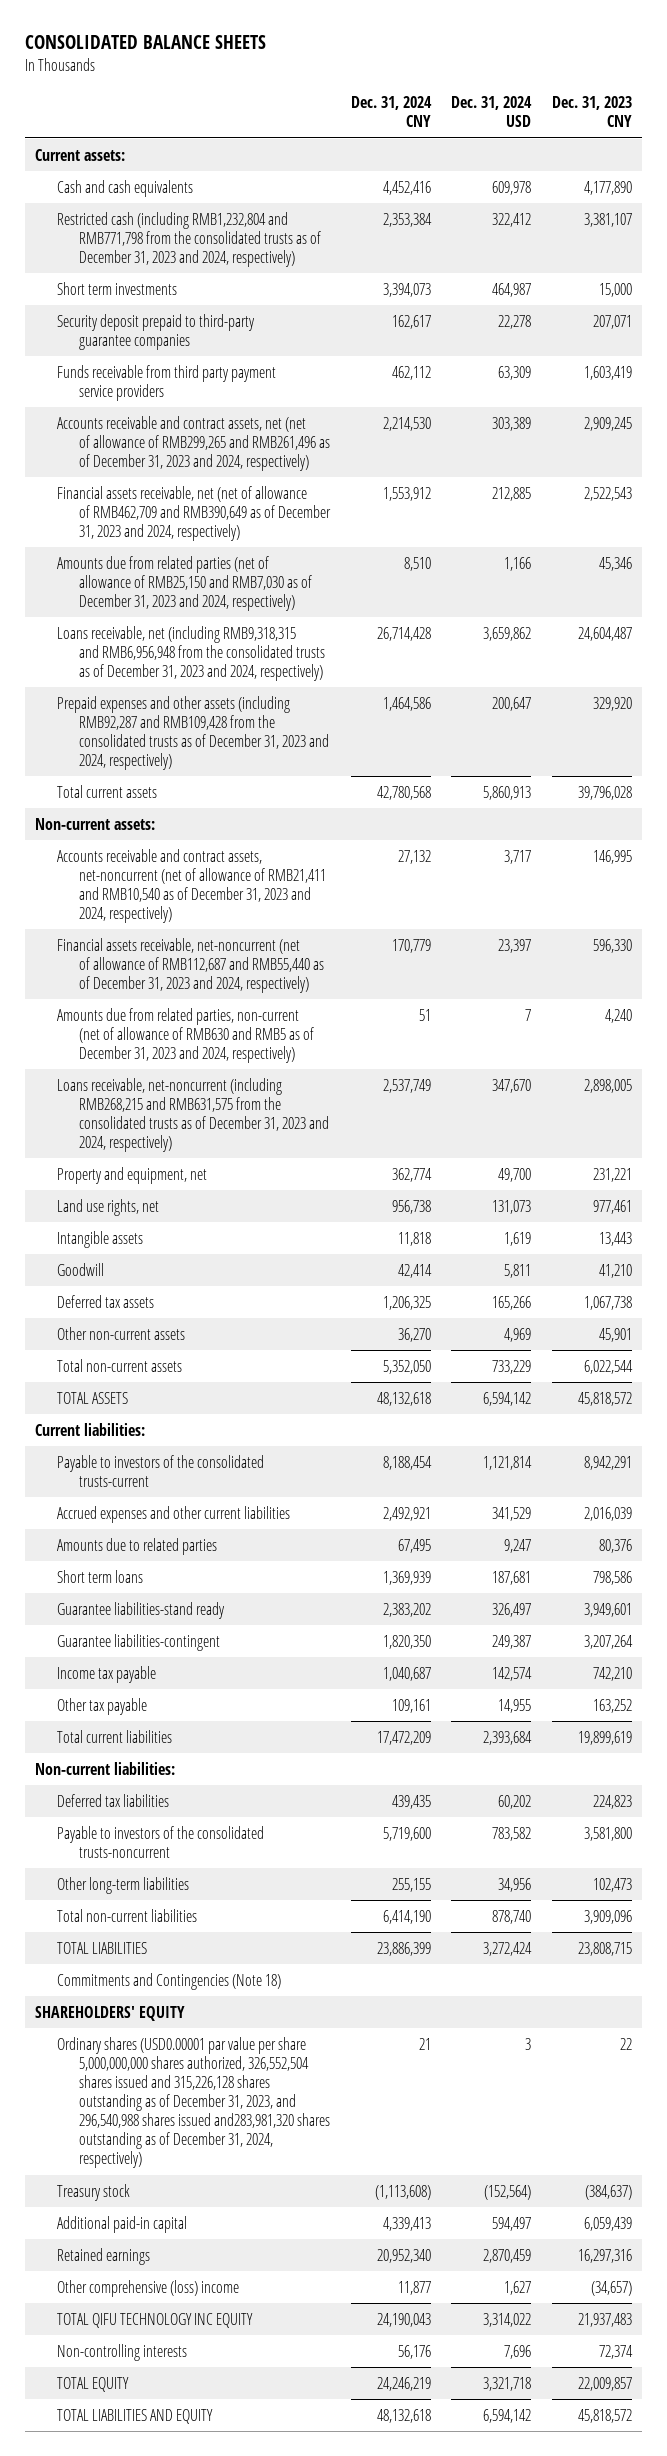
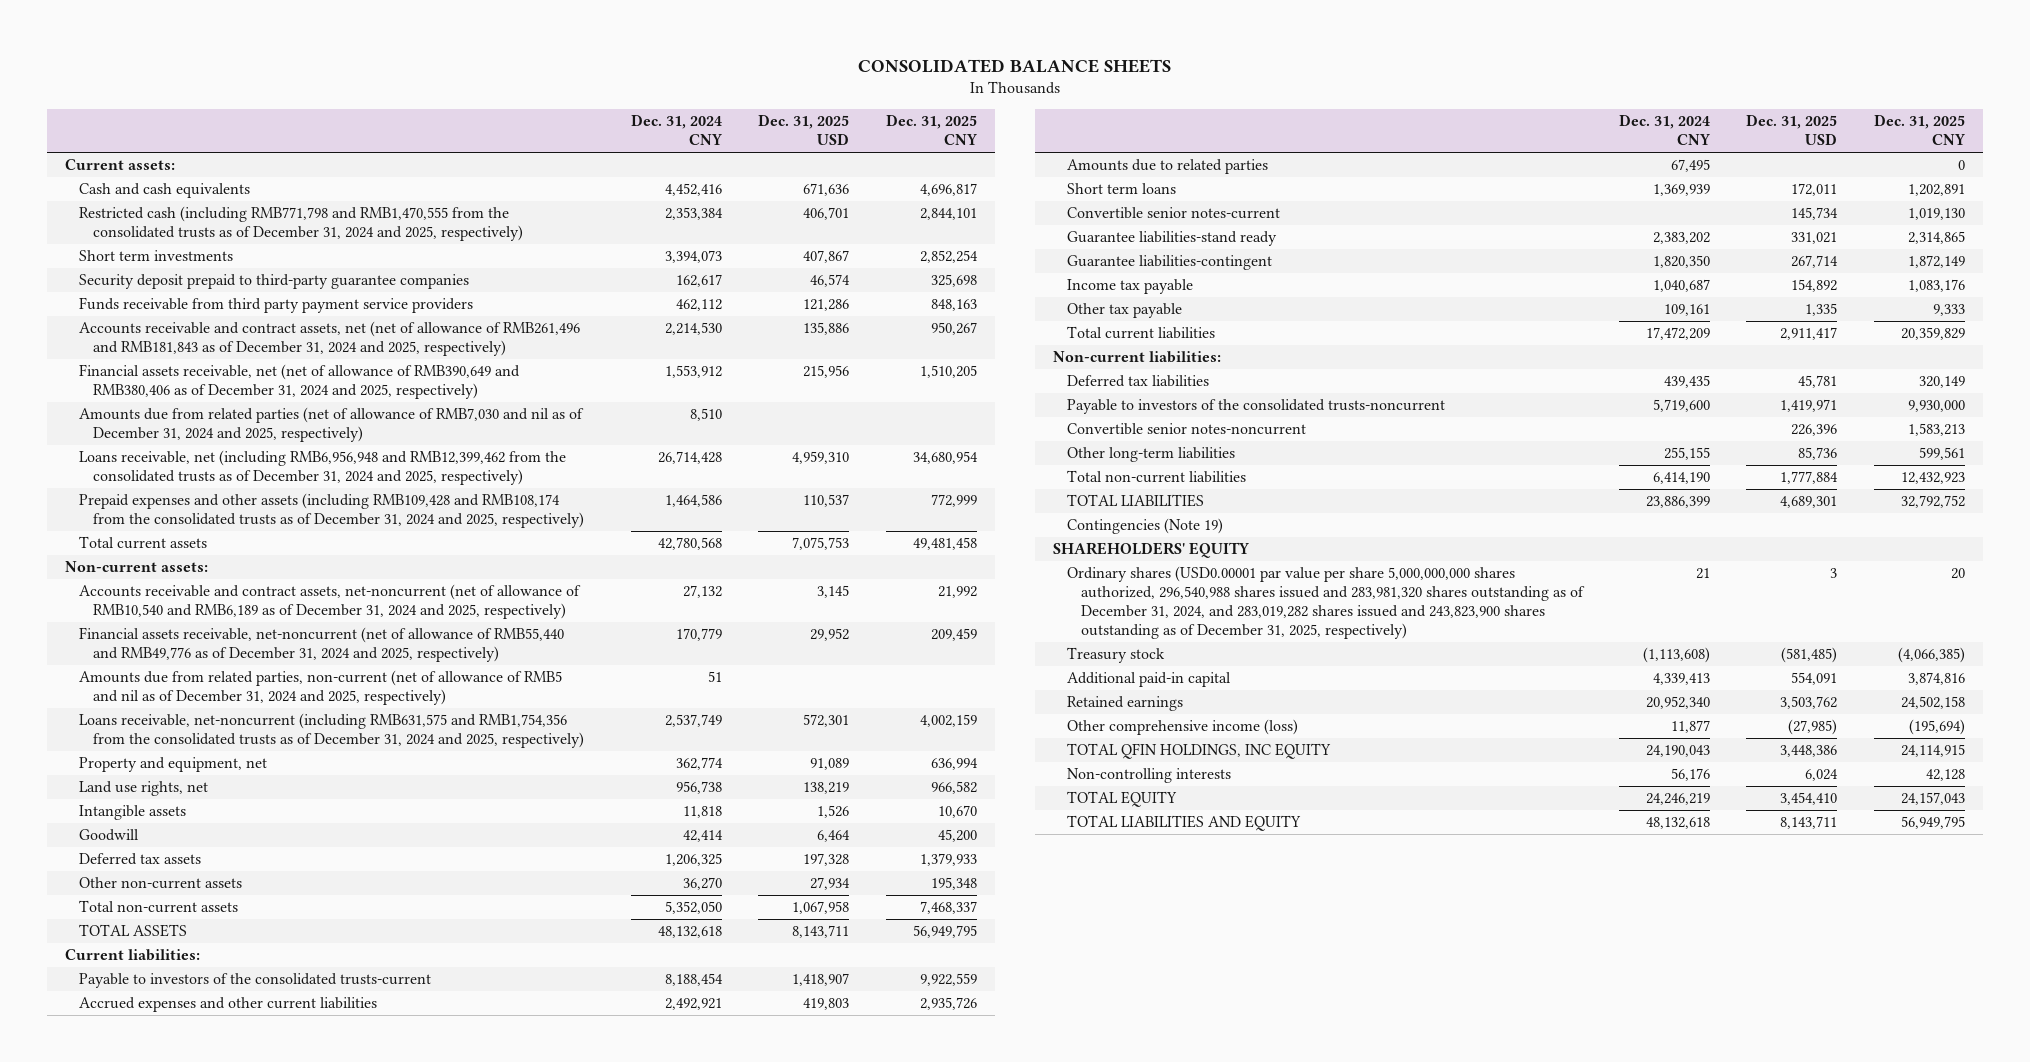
- | Dec. 31, 2024 CNY | Dec. 31, 2024 USD | Dec. 31, 2023 CNY
+ | Dec. 31, 2024 CNY | Dec. 31, 2025 USD | Dec. 31, 2025 CNY
- Restricted cash (including RMB1,232,804 and RMB771,798 from the consolidated trusts as of December 31, 2023 and 2024, respectively) | 2,353,384 | 322,412 | 3,381,107
+ Restricted cash (including RMB771,798 and RMB1,470,555 from the consolidated trusts as of December 31, 2024 and 2025, respectively) | 2,353,384 | 406,701 | 2,844,101
- Accounts receivable and contract assets, net (net of allowance of RMB299,265 and RMB261,496 as of December 31, 2023 and 2024, respectively) | 2,214,530 | 303,389 | 2,909,245
- Financial assets receivable, net (net of allowance of RMB462,709 and RMB390,649 as of December 31, 2023 and 2024, respectively) | 1,553,912 | 212,885 | 2,522,543
- Amounts due from related parties (net of allowance of RMB25,150 and RMB7,030 as of December 31, 2023 and 2024, respectively) | 8,510 | 1,166 | 45,346
- Loans receivable, net (including RMB9,318,315 and RMB6,956,948 from the consolidated trusts as of December 31, 2023 and 2024, respectively) | 26,714,428 | 3,659,862 | 24,604,487
- Prepaid expenses and other assets (including RMB92,287 and RMB109,428 from the consolidated trusts as of December 31, 2023 and 2024, respectively) | 1,464,586 | 200,647 | 329,920
+ Accounts receivable and contract assets, net (net of allowance of RMB261,496 and RMB181,843 as of December 31, 2024 and 2025, respectively) | 2,214,530 | 135,886 | 950,267
+ Financial assets receivable, net (net of allowance of RMB390,649 and RMB380,406 as of December 31, 2024 and 2025, respectively) | 1,553,912 | 215,956 | 1,510,205
+ Amounts due from related parties (net of allowance of RMB7,030 and nil as of December 31, 2024 and 2025, respectively) | 8,510 | |
+ Loans receivable, net (including RMB6,956,948 and RMB12,399,462 from the consolidated trusts as of December 31, 2024 and 2025, respectively) | 26,714,428 | 4,959,310 | 34,680,954
+ Prepaid expenses and other assets (including RMB109,428 and RMB108,174 from the consolidated trusts as of December 31, 2024 and 2025, respectively) | 1,464,586 | 110,537 | 772,999
- Accounts receivable and contract assets, net-noncurrent (net of allowance of RMB21,411 and RMB10,540 as of December 31, 2023 and 2024, respectively) | 27,132 | 3,717 | 146,995
- Financial assets receivable, net-noncurrent (net of allowance of RMB112,687 and RMB55,440 as of December 31, 2023 and 2024, respectively) | 170,779 | 23,397 | 596,330
- Amounts due from related parties, non-current (net of allowance of RMB630 and RMB5 as of December 31, 2023 and 2024, respectively) | 51 | 7 | 4,240
- Loans receivable, net-noncurrent (including RMB268,215 and RMB631,575 from the consolidated trusts as of December 31, 2023 and 2024, respectively) | 2,537,749 | 347,670 | 2,898,005
+ Accounts receivable and contract assets, net-noncurrent (net of allowance of RMB10,540 and RMB6,189 as of December 31, 2024 and 2025, respectively) | 27,132 | 3,145 | 21,992
+ Financial assets receivable, net-noncurrent (net of allowance of RMB55,440 and RMB49,776 as of December 31, 2024 and 2025, respectively) | 170,779 | 29,952 | 209,459
+ Amounts due from related parties, non-current (net of allowance of RMB5 and nil as of December 31, 2024 and 2025, respectively) | 51 | |
+ Loans receivable, net-noncurrent (including RMB631,575 and RMB1,754,356 from the consolidated trusts as of December 31, 2024 and 2025, respectively) | 2,537,749 | 572,301 | 4,002,159
+ Convertible senior notes-current | | 145,734 | 1,019,130
+ Convertible senior notes-noncurrent | | 226,396 | 1,583,213
- Commitments and Contingencies (Note 18)
+ Contingencies (Note 19)
- Ordinary shares (USD0.00001 par value per share 5,000,000,000 shares authorized, 326,552,504 shares issued and 315,226,128 shares outstanding as of December 31, 2023, and 296,540,988 shares issued and283,981,320 shares outstanding as of December 31, 2024, respectively) | 21 | 3 | 22
+ Ordinary shares (USD0.00001 par value per share 5,000,000,000 shares authorized, 296,540,988 shares issued and 283,981,320 shares outstanding as of December 31, 2024, and 283,019,282 shares issued and 243,823,900 shares outstanding as of December 31, 2025, respectively) | 21 | 3 | 20
- Other comprehensive (loss) income | 11,877 | 1,627 | (34,657)
- TOTAL QIFU TECHNOLOGY INC EQUITY | 24,190,043 | 3,314,022 | 21,937,483
+ Other comprehensive income (loss) | 11,877 | (27,985) | (195,694)
+ TOTAL QFIN HOLDINGS, INC EQUITY | 24,190,043 | 3,448,386 | 24,114,915

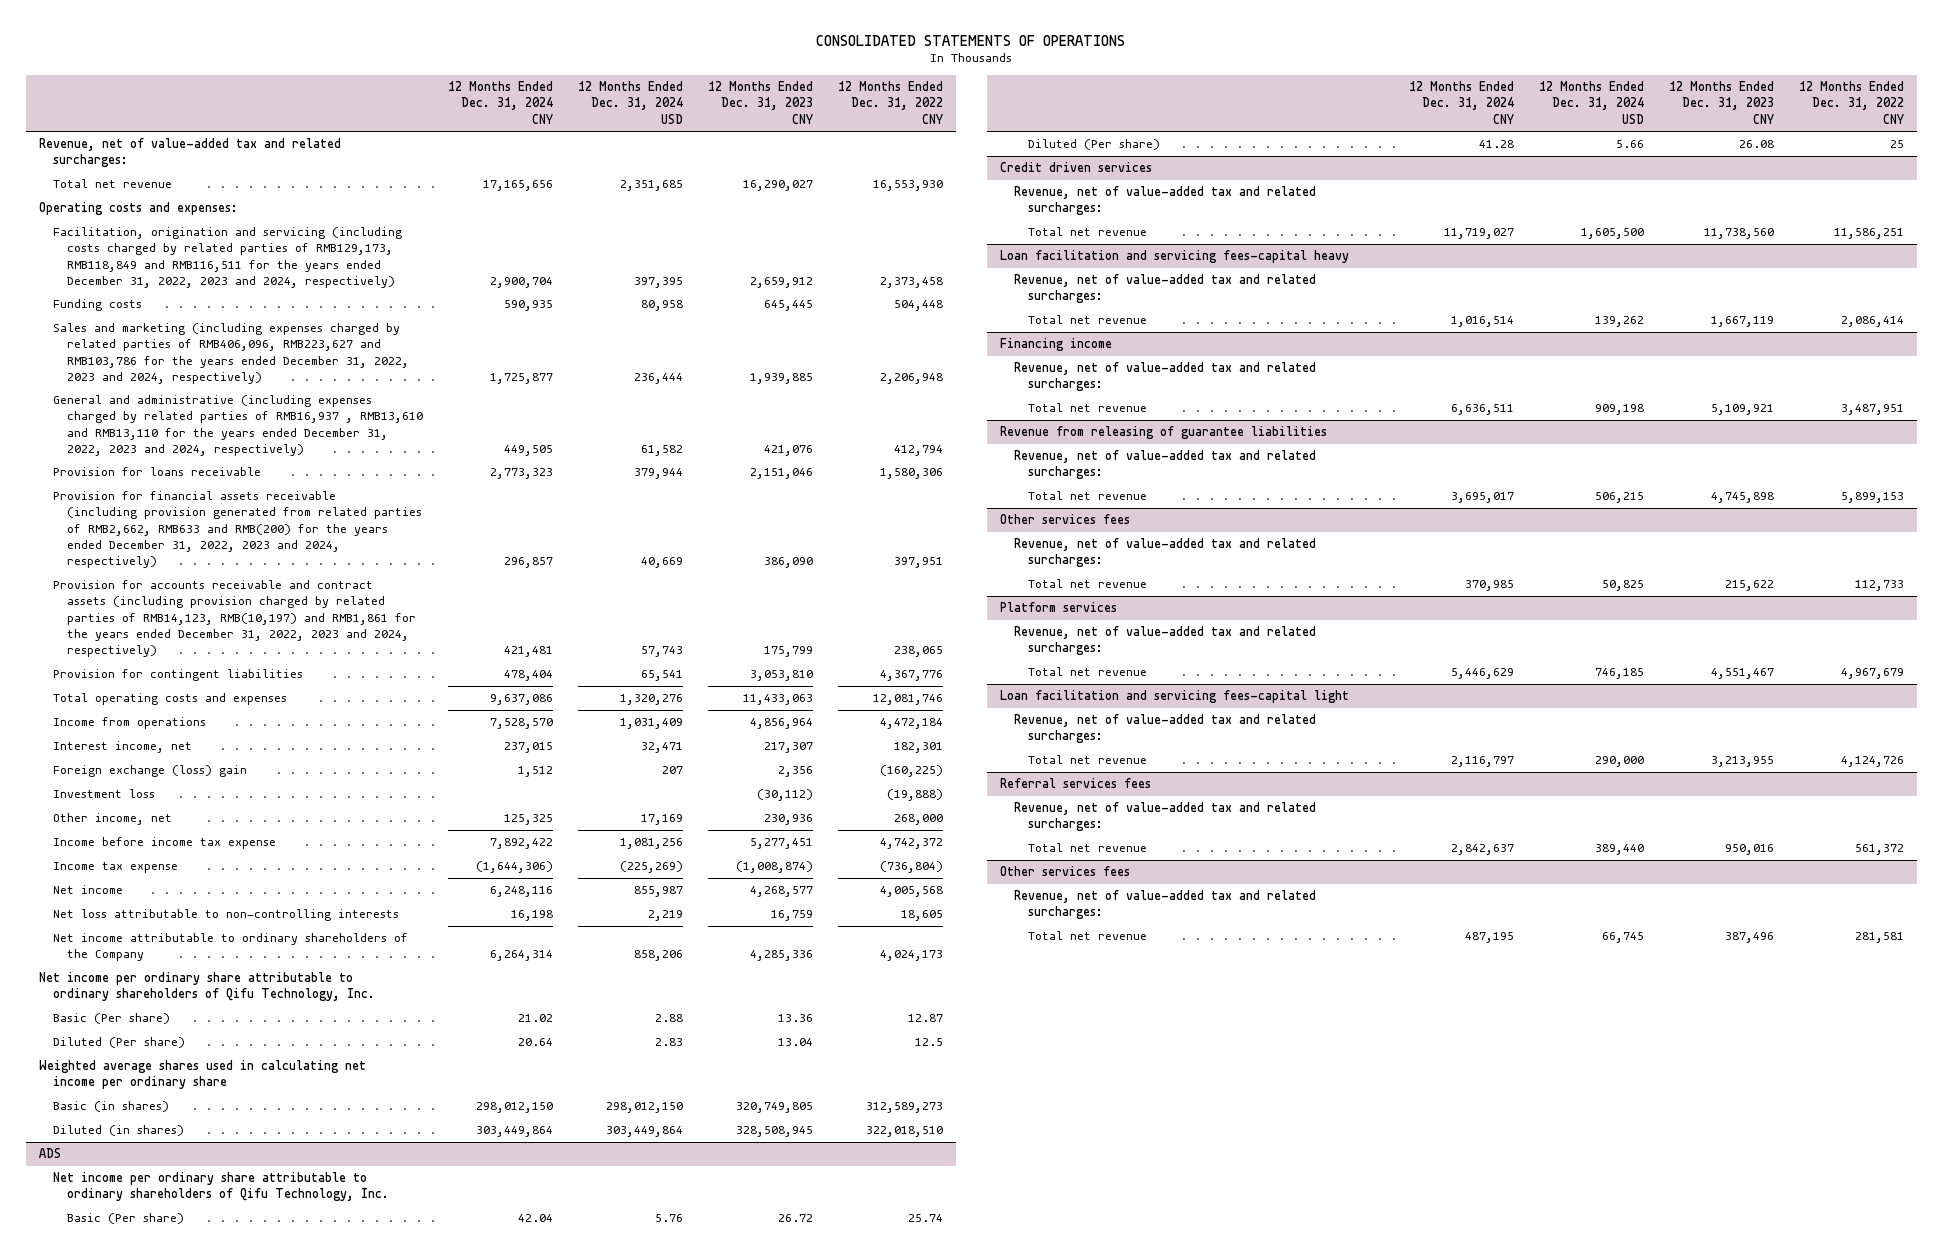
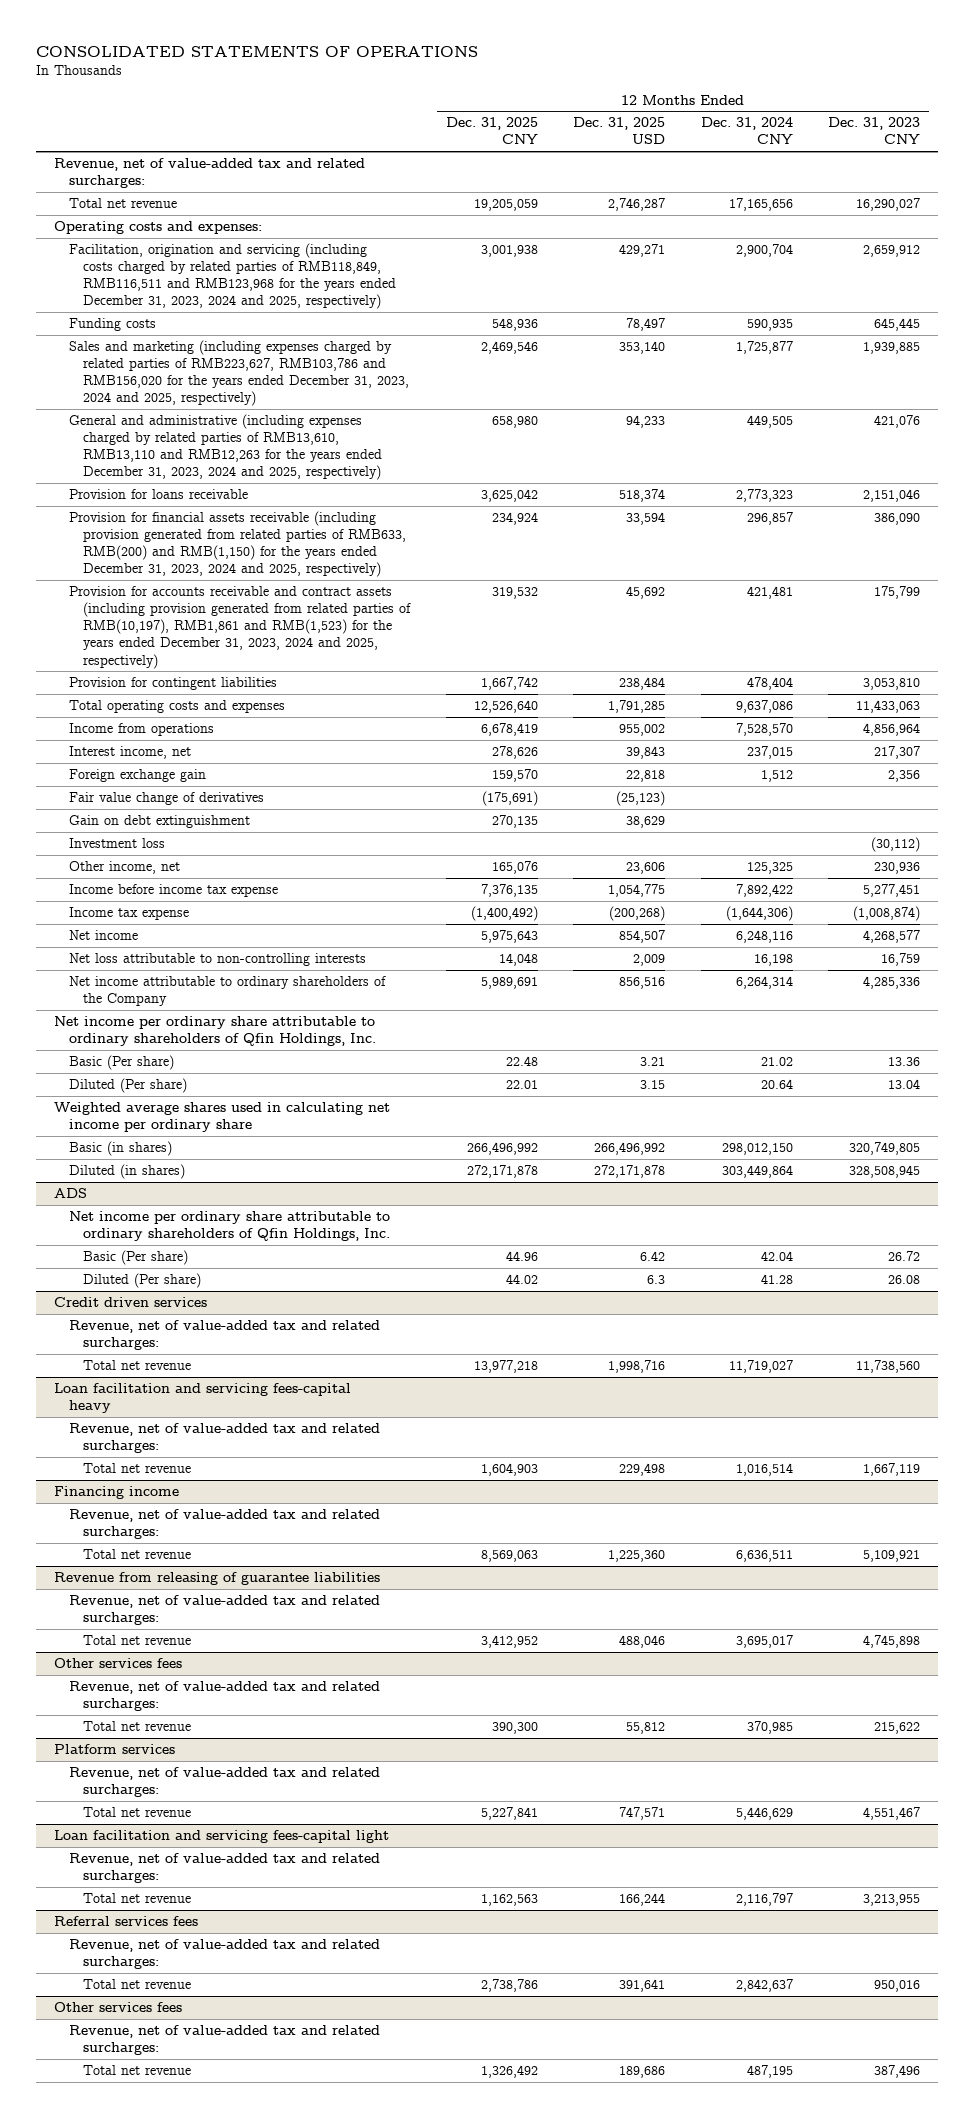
- | 12 Months Ended Dec. 31, 2024 CNY | 12 Months Ended Dec. 31, 2024 USD | 12 Months Ended Dec. 31, 2023 CNY | 12 Months Ended Dec. 31, 2022 CNY
+ | 12 Months Ended Dec. 31, 2025 CNY | 12 Months Ended Dec. 31, 2025 USD | 12 Months Ended Dec. 31, 2024 CNY | 12 Months Ended Dec. 31, 2023 CNY
- Facilitation, origination and servicing (including costs charged by related parties of RMB129,173, RMB118,849 and RMB116,511 for the years ended December 31, 2022, 2023 and 2024, respectively) | 2,900,704 | 397,395 | 2,659,912 | 2,373,458
+ Facilitation, origination and servicing (including costs charged by related parties of RMB118,849, RMB116,511 and RMB123,968 for the years ended December 31, 2023, 2024 and 2025, respectively) | 3,001,938 | 429,271 | 2,900,704 | 2,659,912
- Sales and marketing (including expenses charged by related parties of RMB406,096, RMB223,627 and RMB103,786 for the years ended December 31, 2022, 2023 and 2024, respectively) | 1,725,877 | 236,444 | 1,939,885 | 2,206,948
- General and administrative (including expenses charged by related parties of RMB16,937 , RMB13,610 and RMB13,110 for the years ended December 31, 2022, 2023 and 2024, respectively) | 449,505 | 61,582 | 421,076 | 412,794
+ Sales and marketing (including expenses charged by related parties of RMB223,627, RMB103,786 and RMB156,020 for the years ended December 31, 2023, 2024 and 2025, respectively) | 2,469,546 | 353,140 | 1,725,877 | 1,939,885
+ General and administrative (including expenses charged by related parties of RMB13,610, RMB13,110 and RMB12,263 for the years ended December 31, 2023, 2024 and 2025, respectively) | 658,980 | 94,233 | 449,505 | 421,076
- Provision for financial assets receivable (including provision generated from related parties of RMB2,662, RMB633 and RMB(200) for the years ended December 31, 2022, 2023 and 2024, respectively) | 296,857 | 40,669 | 386,090 | 397,951
- Provision for accounts receivable and contract assets (including provision charged by related parties of RMB14,123, RMB(10,197) and RMB1,861 for the years ended December 31, 2022, 2023 and 2024, respectively) | 421,481 | 57,743 | 175,799 | 238,065
+ Provision for financial assets receivable (including provision generated from related parties of RMB633, RMB(200) and RMB(1,150) for the years ended December 31, 2023, 2024 and 2025, respectively) | 234,924 | 33,594 | 296,857 | 386,090
+ Provision for accounts receivable and contract assets (including provision generated from related parties of RMB(10,197), RMB1,861 and RMB(1,523) for the years ended December 31, 2023, 2024 and 2025, respectively) | 319,532 | 45,692 | 421,481 | 175,799
- Foreign exchange (loss) gain | 1,512 | 207 | 2,356 | (160,225)
+ Foreign exchange gain | 159,570 | 22,818 | 1,512 | 2,356
+ Fair value change of derivatives | (175,691) | (25,123) | |
+ Gain on debt extinguishment | 270,135 | 38,629 | |
- Net income per ordinary share attributable to ordinary shareholders of Qifu Technology, Inc.
+ Net income per ordinary share attributable to ordinary shareholders of Qfin Holdings, Inc.
@ ADS
- Net income per ordinary share attributable to ordinary shareholders of Qifu Technology, Inc.
+ Net income per ordinary share attributable to ordinary shareholders of Qfin Holdings, Inc.

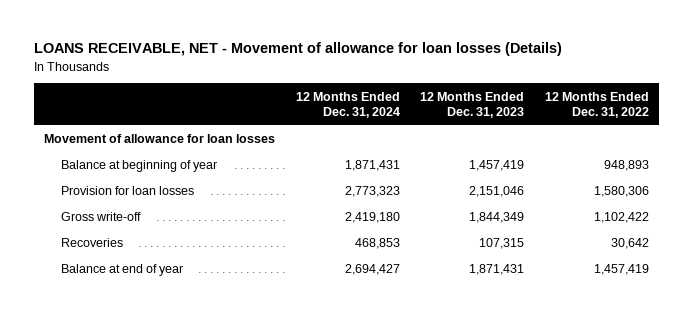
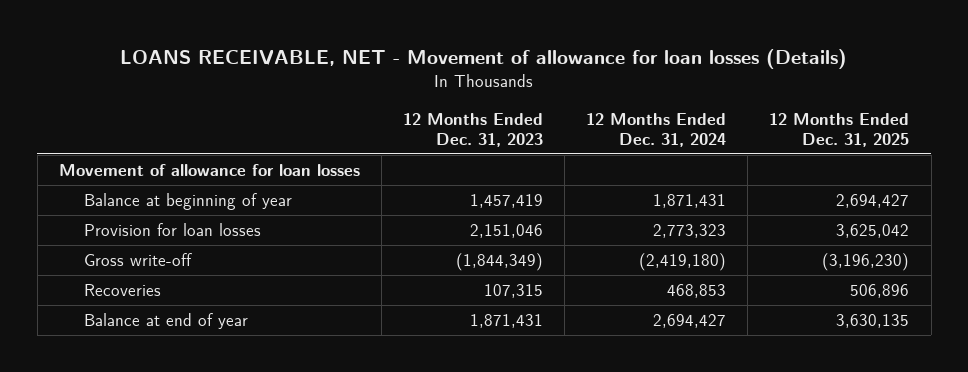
- | 12 Months Ended Dec. 31, 2024 | 12 Months Ended Dec. 31, 2023 | 12 Months Ended Dec. 31, 2022
+ | 12 Months Ended Dec. 31, 2023 | 12 Months Ended Dec. 31, 2024 | 12 Months Ended Dec. 31, 2025
- Gross write-off | 2,419,180 | 1,844,349 | 1,102,422
+ Gross write-off | (1,844,349) | (2,419,180) | (3,196,230)

